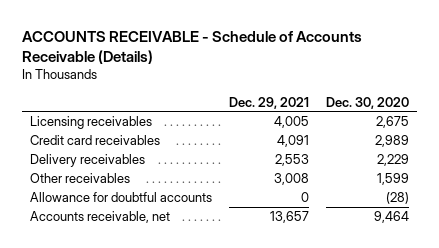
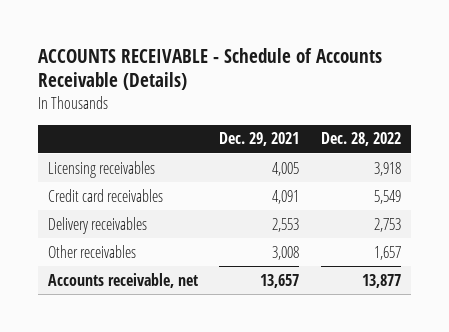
- | Dec. 29, 2021 | Dec. 30, 2020
+ | Dec. 29, 2021 | Dec. 28, 2022
- Allowance for doubtful accounts | 0 | (28)

